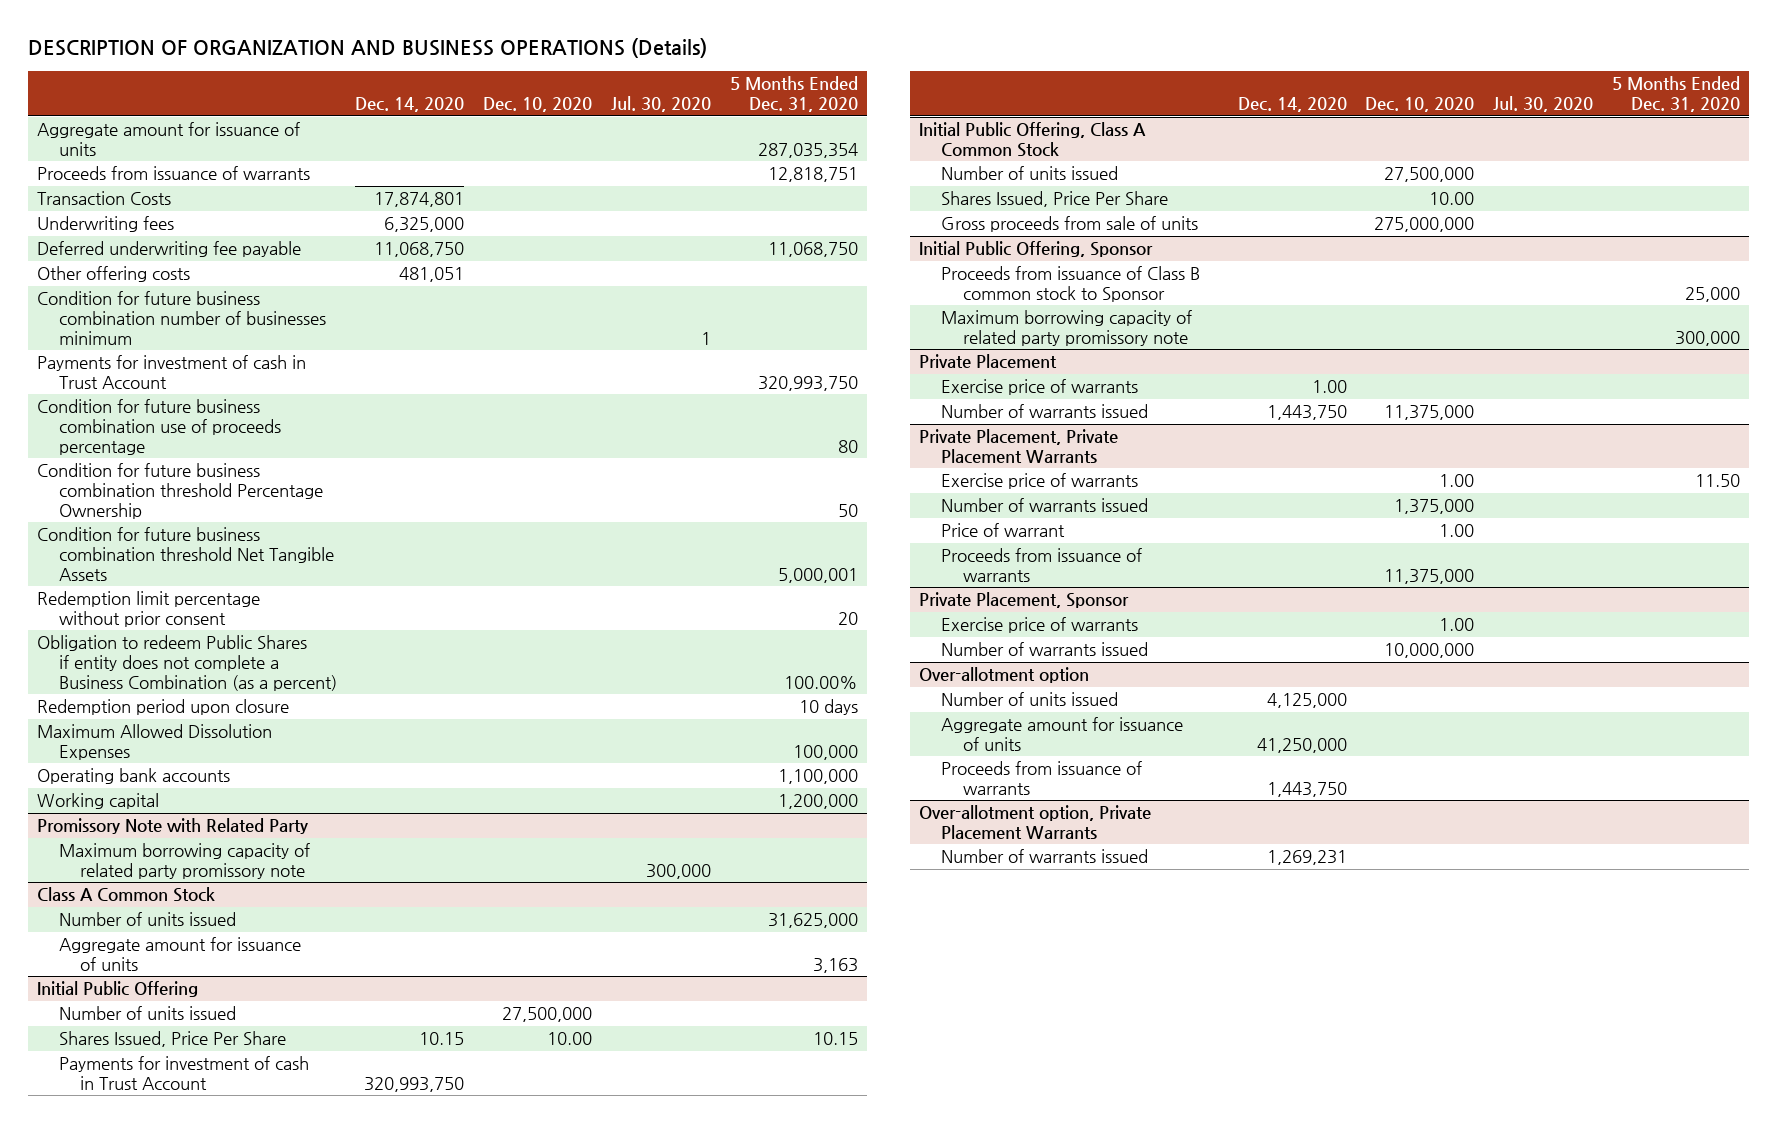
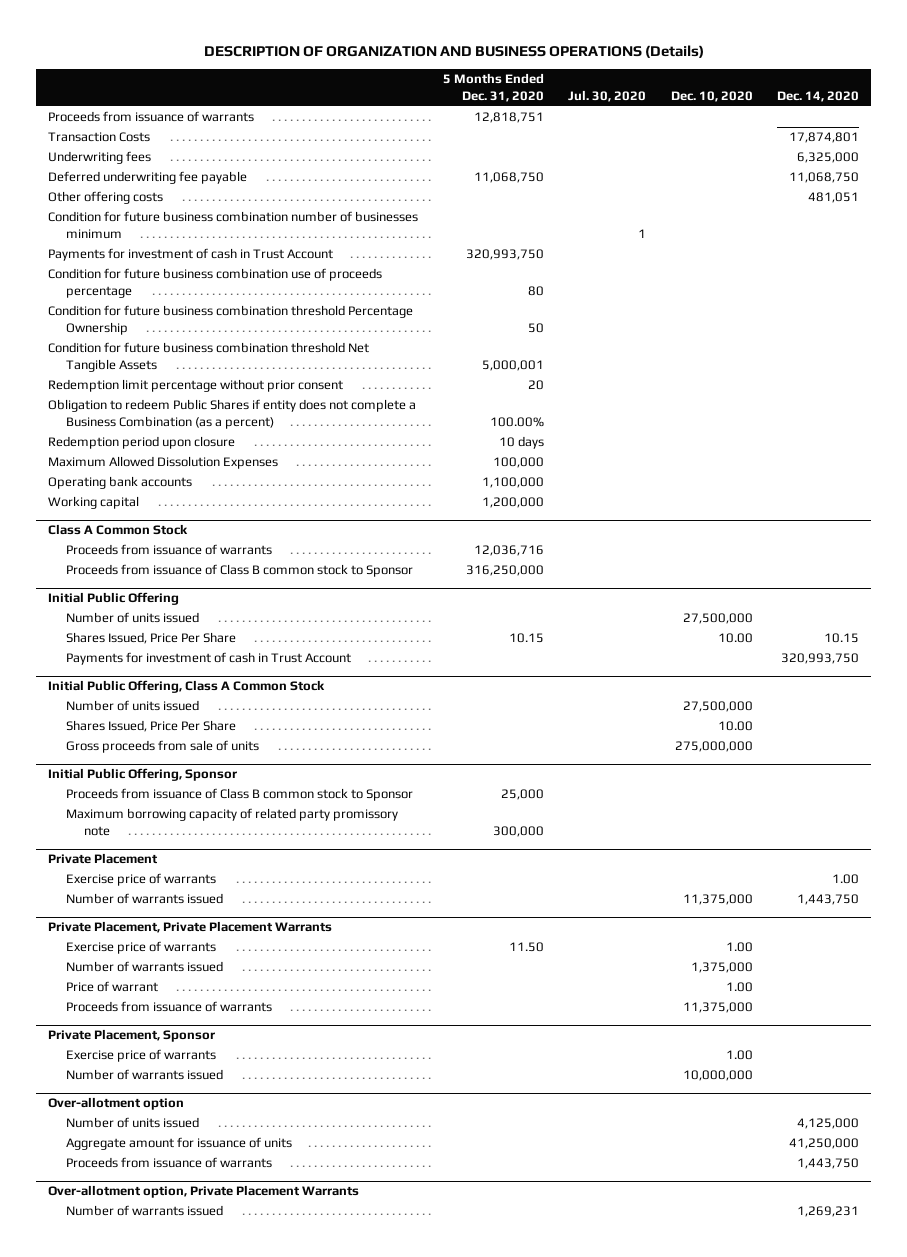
- | Dec. 14, 2020 | Dec. 10, 2020 | Jul. 30, 2020 | 5 Months Ended Dec. 31, 2020
+ | 5 Months Ended Dec. 31, 2020 | Jul. 30, 2020 | Dec. 10, 2020 | Dec. 14, 2020
- Aggregate amount for issuance of units | | | | 287,035,354
- Promissory Note with Related Party
- Maximum borrowing capacity of related party promissory note | | | 300,000 |
@ Class A Common Stock
- Number of units issued | | | | 31,625,000
- Aggregate amount for issuance of units | | | | 3,163
+ Proceeds from issuance of warrants | 12,036,716 | | |
+ Proceeds from issuance of Class B common stock to Sponsor | 316,250,000 | | |

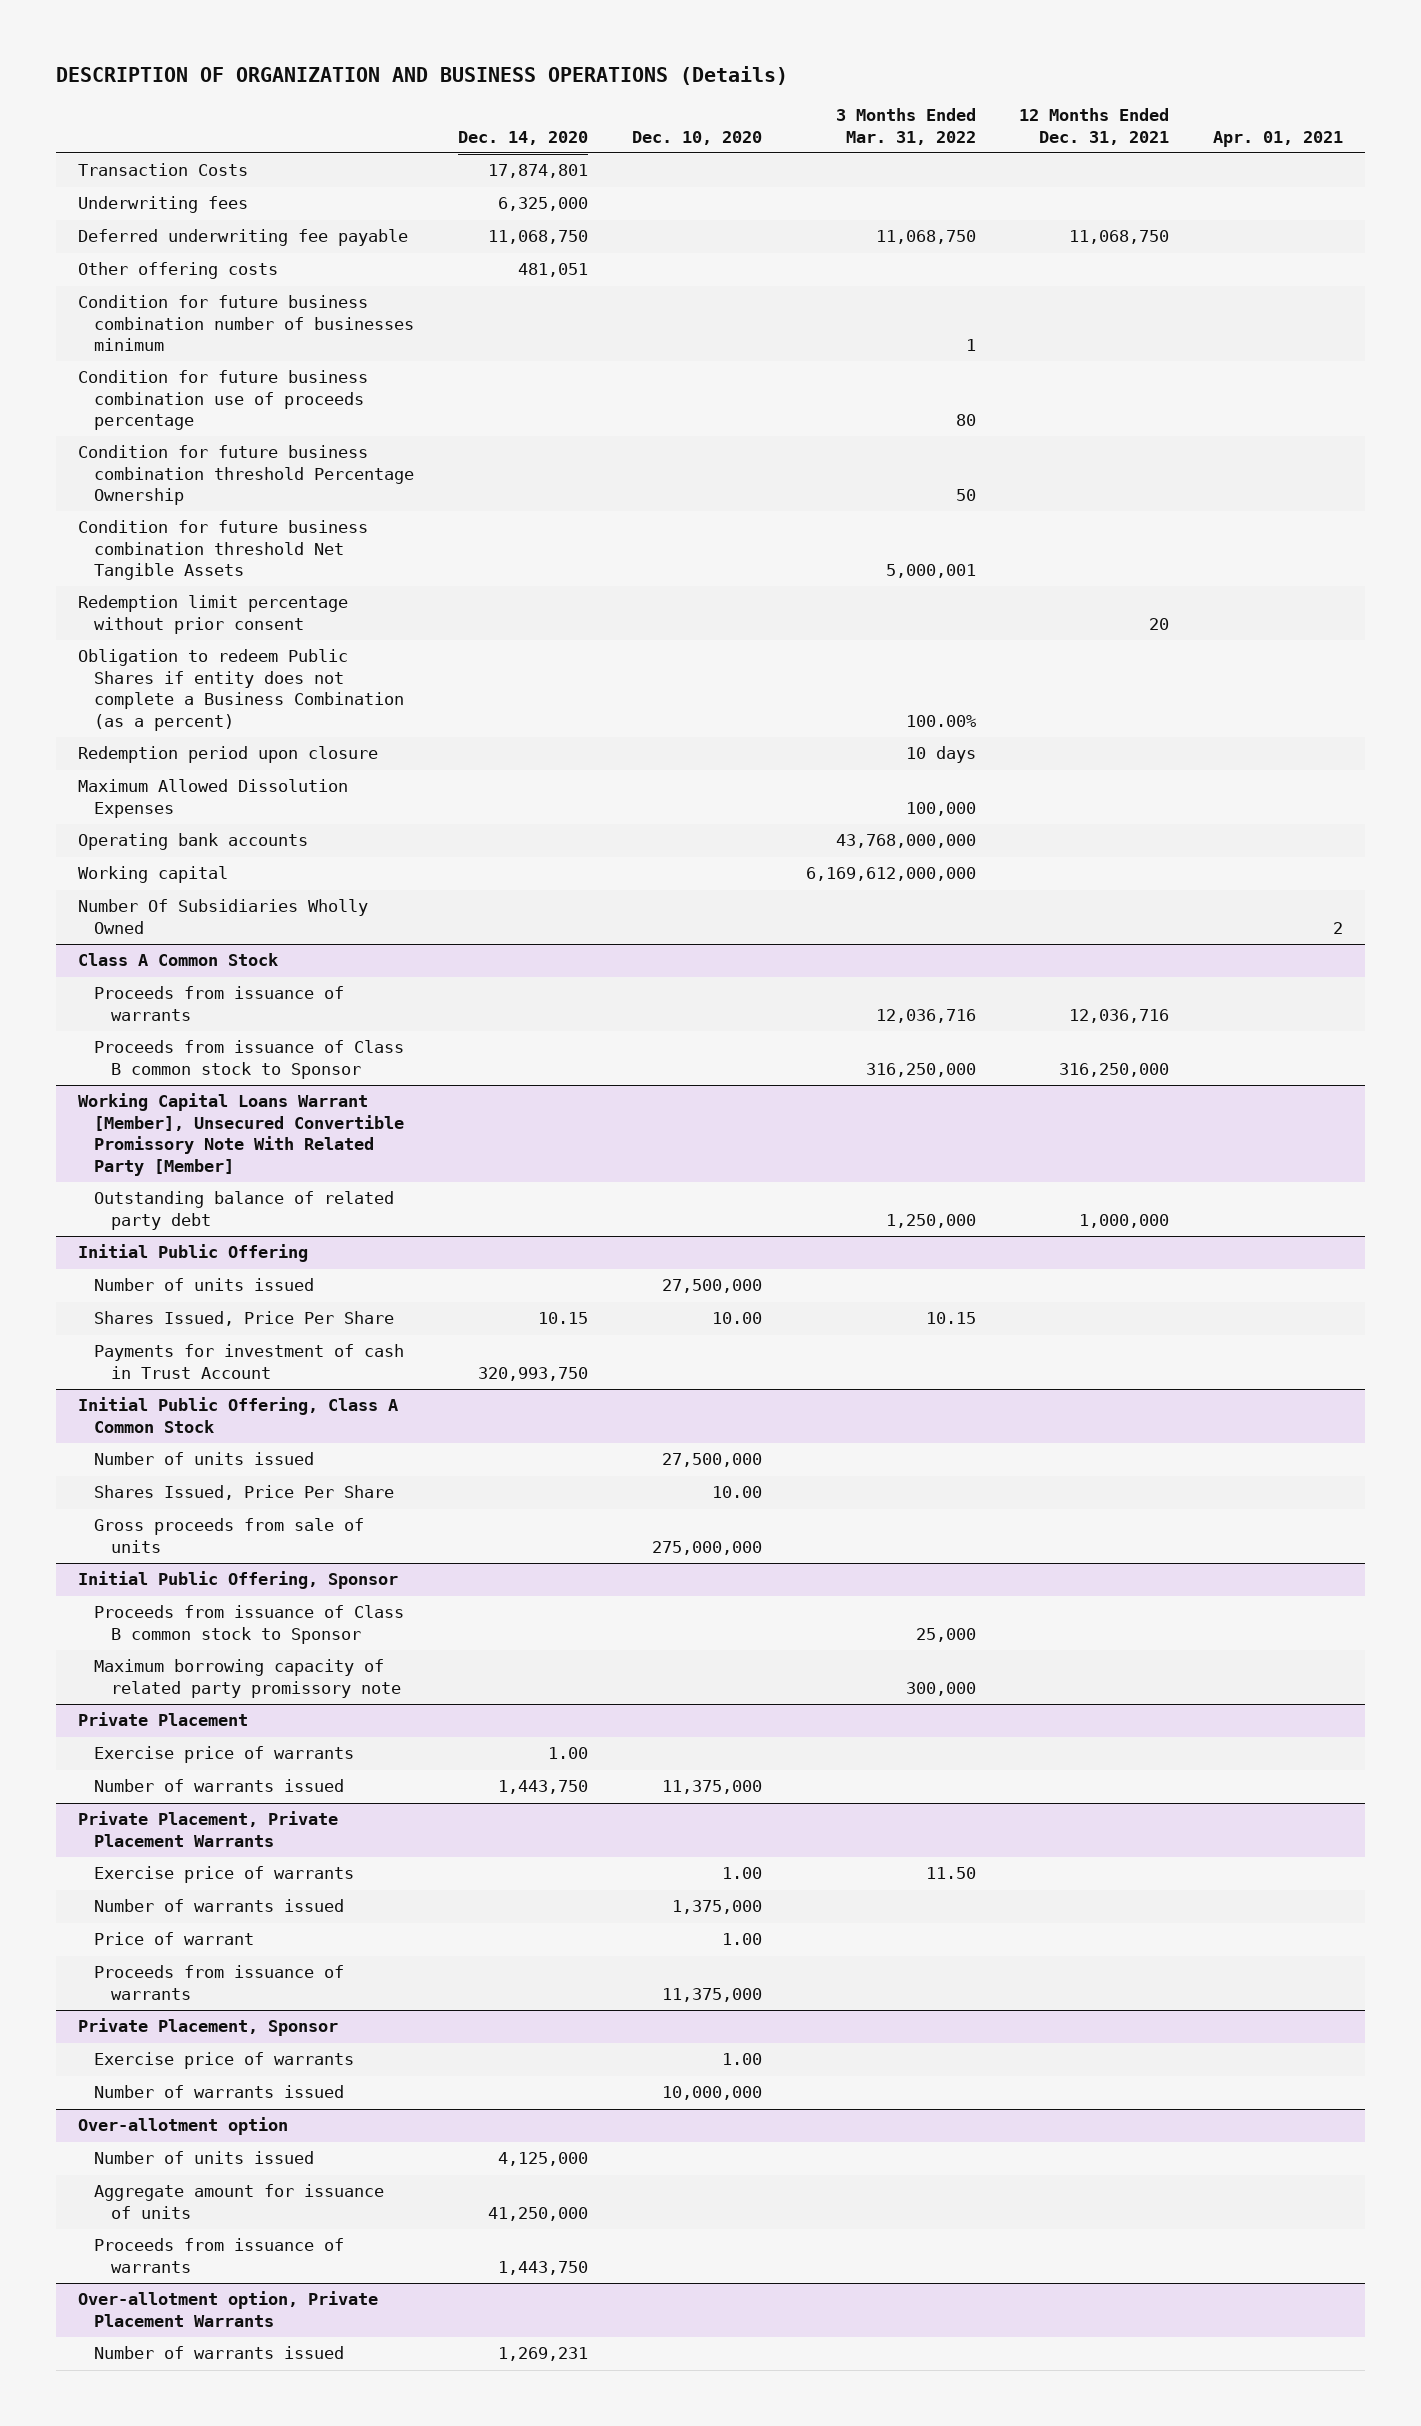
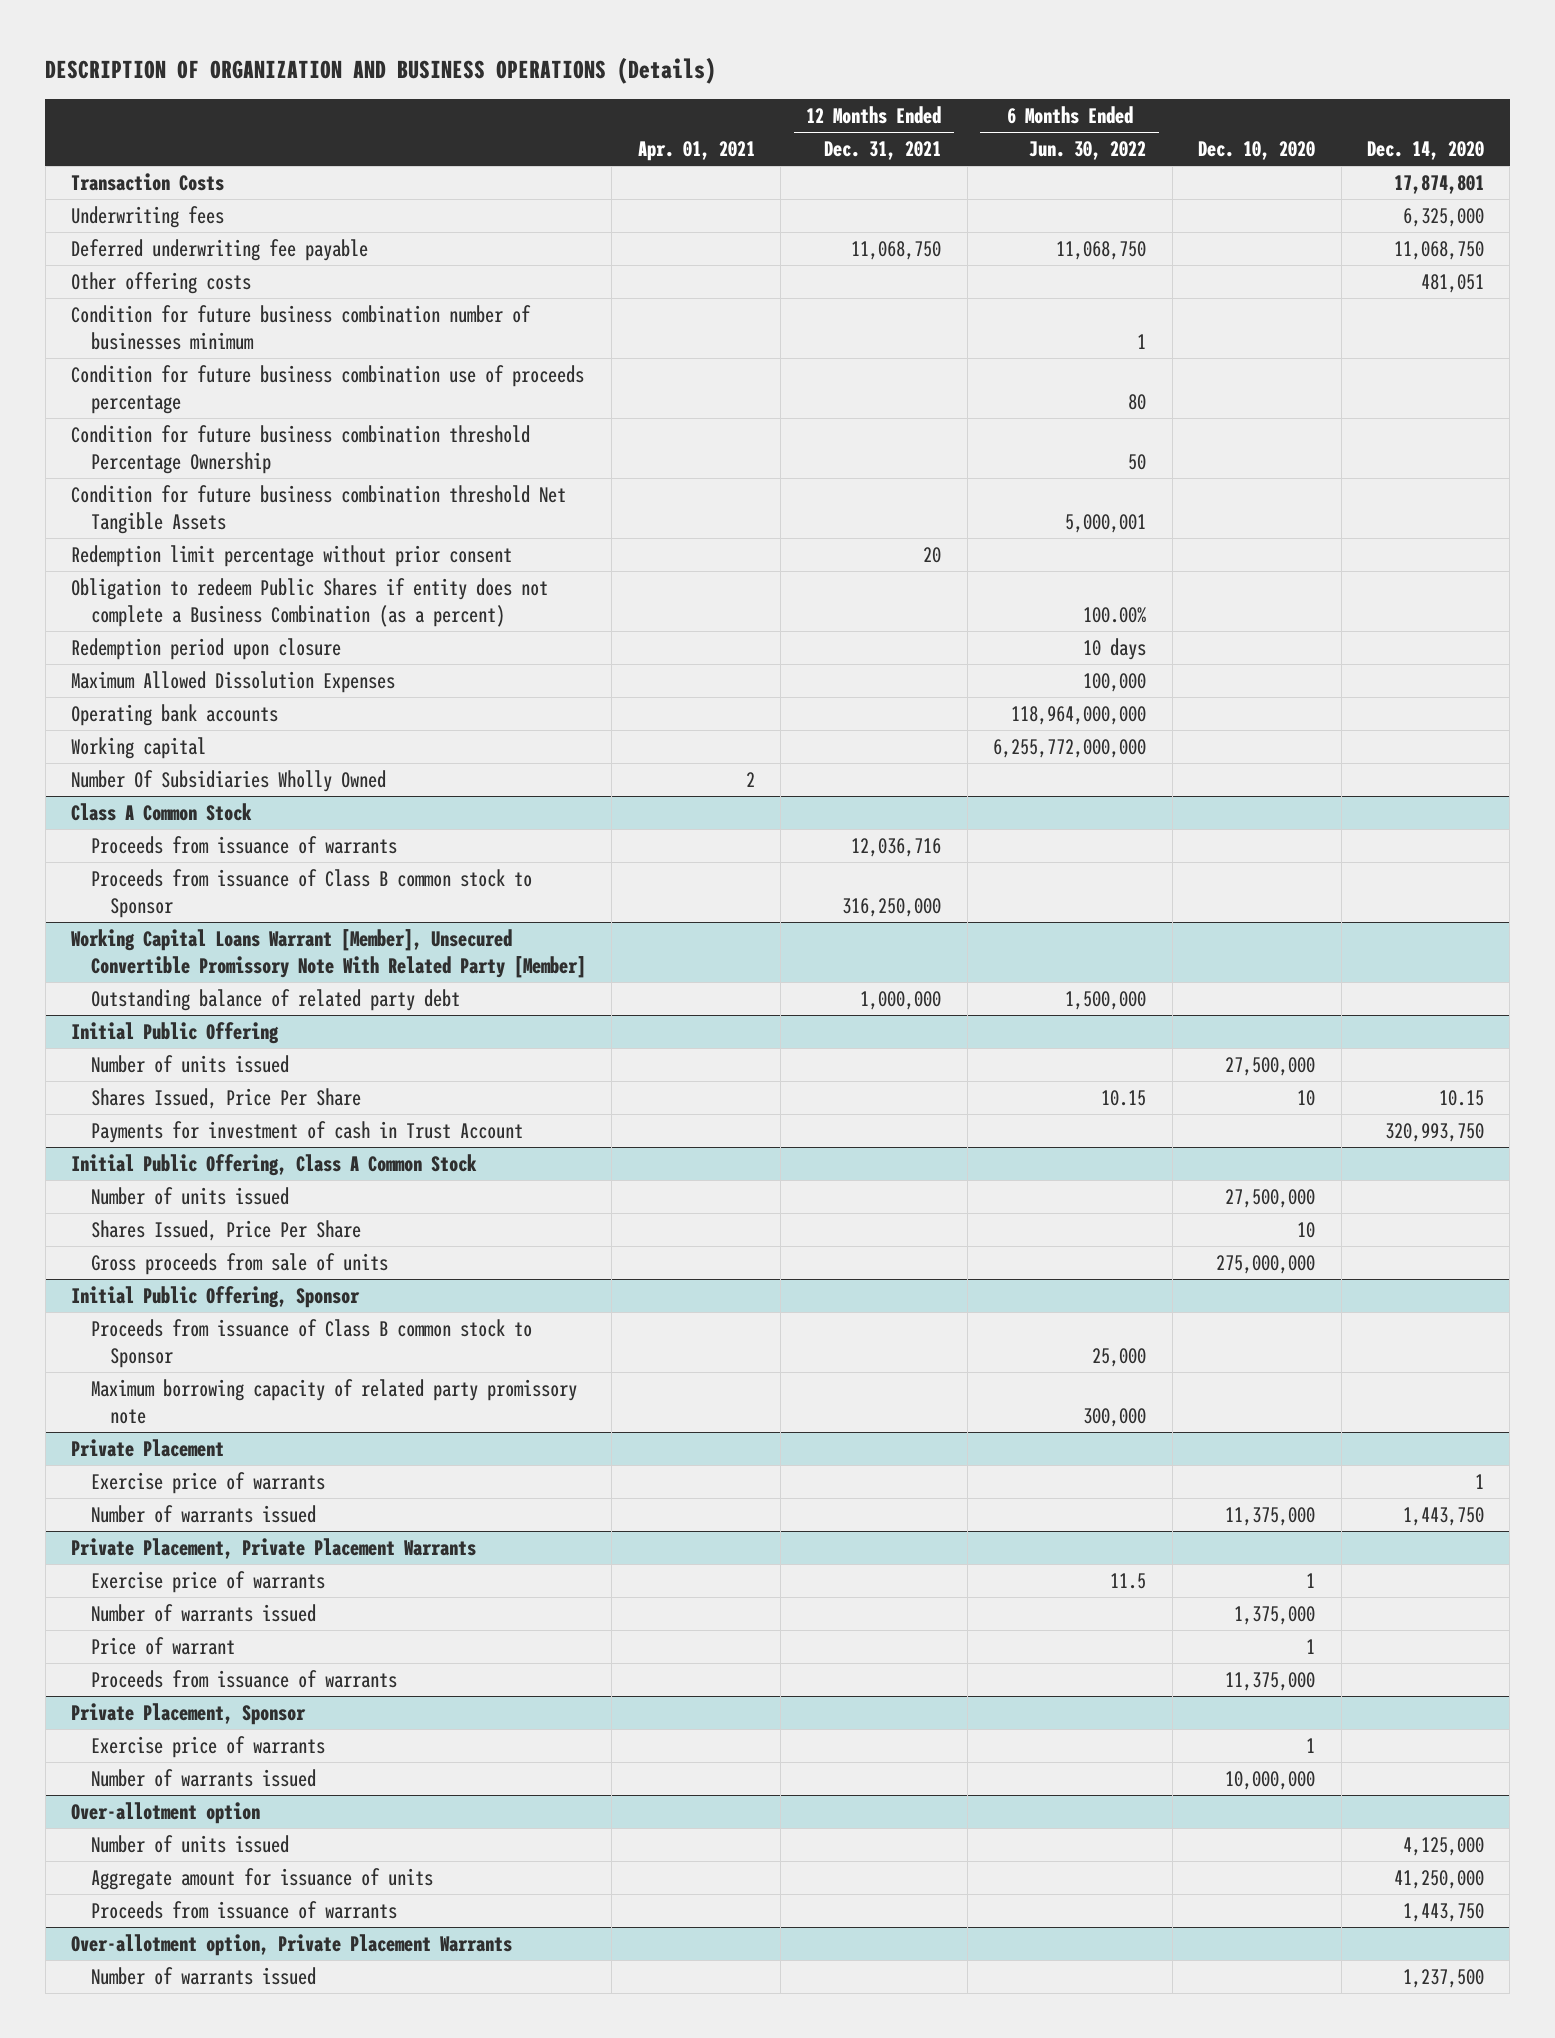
- | Dec. 14, 2020 | Dec. 10, 2020 | 3 Months Ended Mar. 31, 2022 | 12 Months Ended Dec. 31, 2021 | Apr. 01, 2021
+ | Apr. 01, 2021 | 12 Months Ended Dec. 31, 2021 | 6 Months Ended Jun. 30, 2022 | Dec. 10, 2020 | Dec. 14, 2020
@ Initial Public Offering
- Shares Issued, Price Per Share | 10.15 | 10.00 | 10.15 | |
+ Shares Issued, Price Per Share | | | 10.15 | 10 | 10.15
@ Initial Public Offering, Class A Common Stock
- Shares Issued, Price Per Share | | 10.00 | | |
+ Shares Issued, Price Per Share | | | | 10 |
@ Private Placement
- Exercise price of warrants | 1.00 | | | |
+ Exercise price of warrants | | | | | 1
@ Private Placement, Private Placement Warrants
- Exercise price of warrants | | 1.00 | 11.50 | |
+ Exercise price of warrants | | | 11.5 | 1 |
- Price of warrant | | 1.00 | | |
+ Price of warrant | | | | 1 |
@ Private Placement, Sponsor
- Exercise price of warrants | | 1.00 | | |
+ Exercise price of warrants | | | | 1 |
@ Over-allotment option, Private Placement Warrants
- Number of warrants issued | 1,269,231 | | | |
+ Number of warrants issued | | | | | 1,237,500

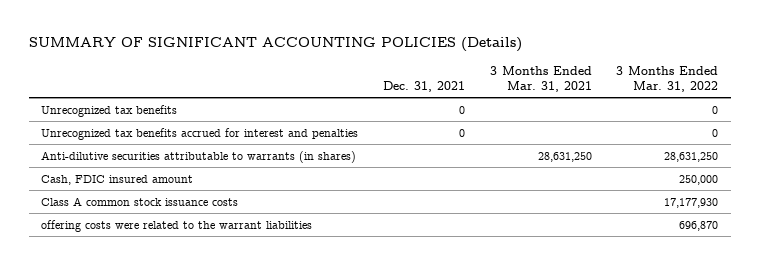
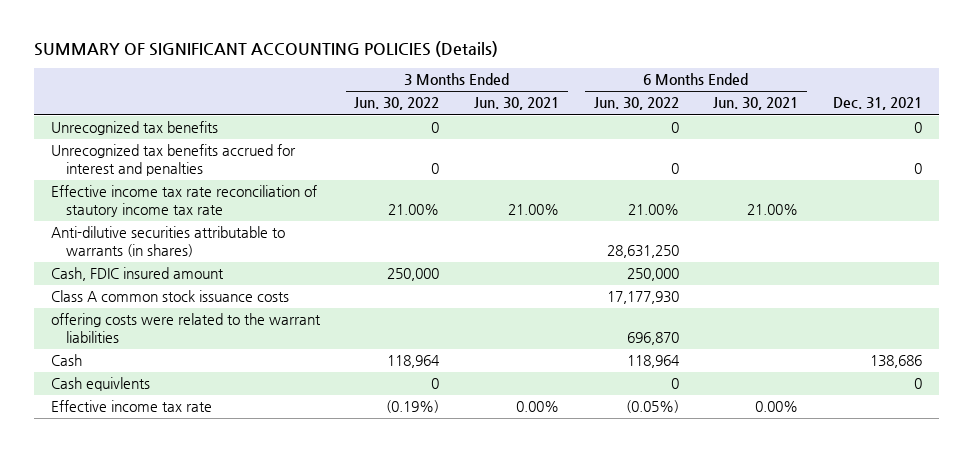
- | Dec. 31, 2021 | 3 Months Ended Mar. 31, 2021 | 3 Months Ended Mar. 31, 2022
+ | 3 Months Ended Jun. 30, 2022 | 3 Months Ended Jun. 30, 2021 | 6 Months Ended Jun. 30, 2022 | 6 Months Ended Jun. 30, 2021 | Dec. 31, 2021
+ Effective income tax rate reconciliation of stautory income tax rate | 21.00% | 21.00% | 21.00% | 21.00% |
+ Cash | 118,964 | | 118,964 | | 138,686
+ Cash equivlents | 0 | | 0 | | 0
+ Effective income tax rate | (0.19%) | 0.00% | (0.05%) | 0.00% |

